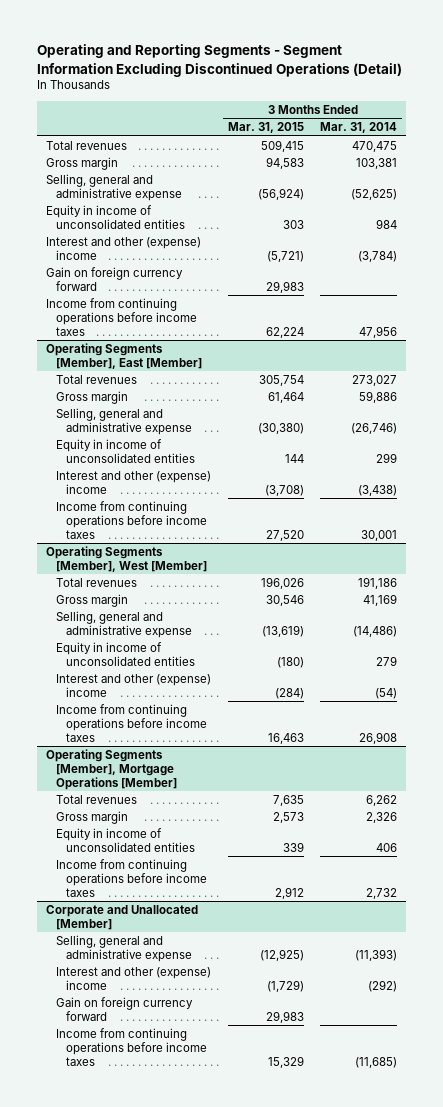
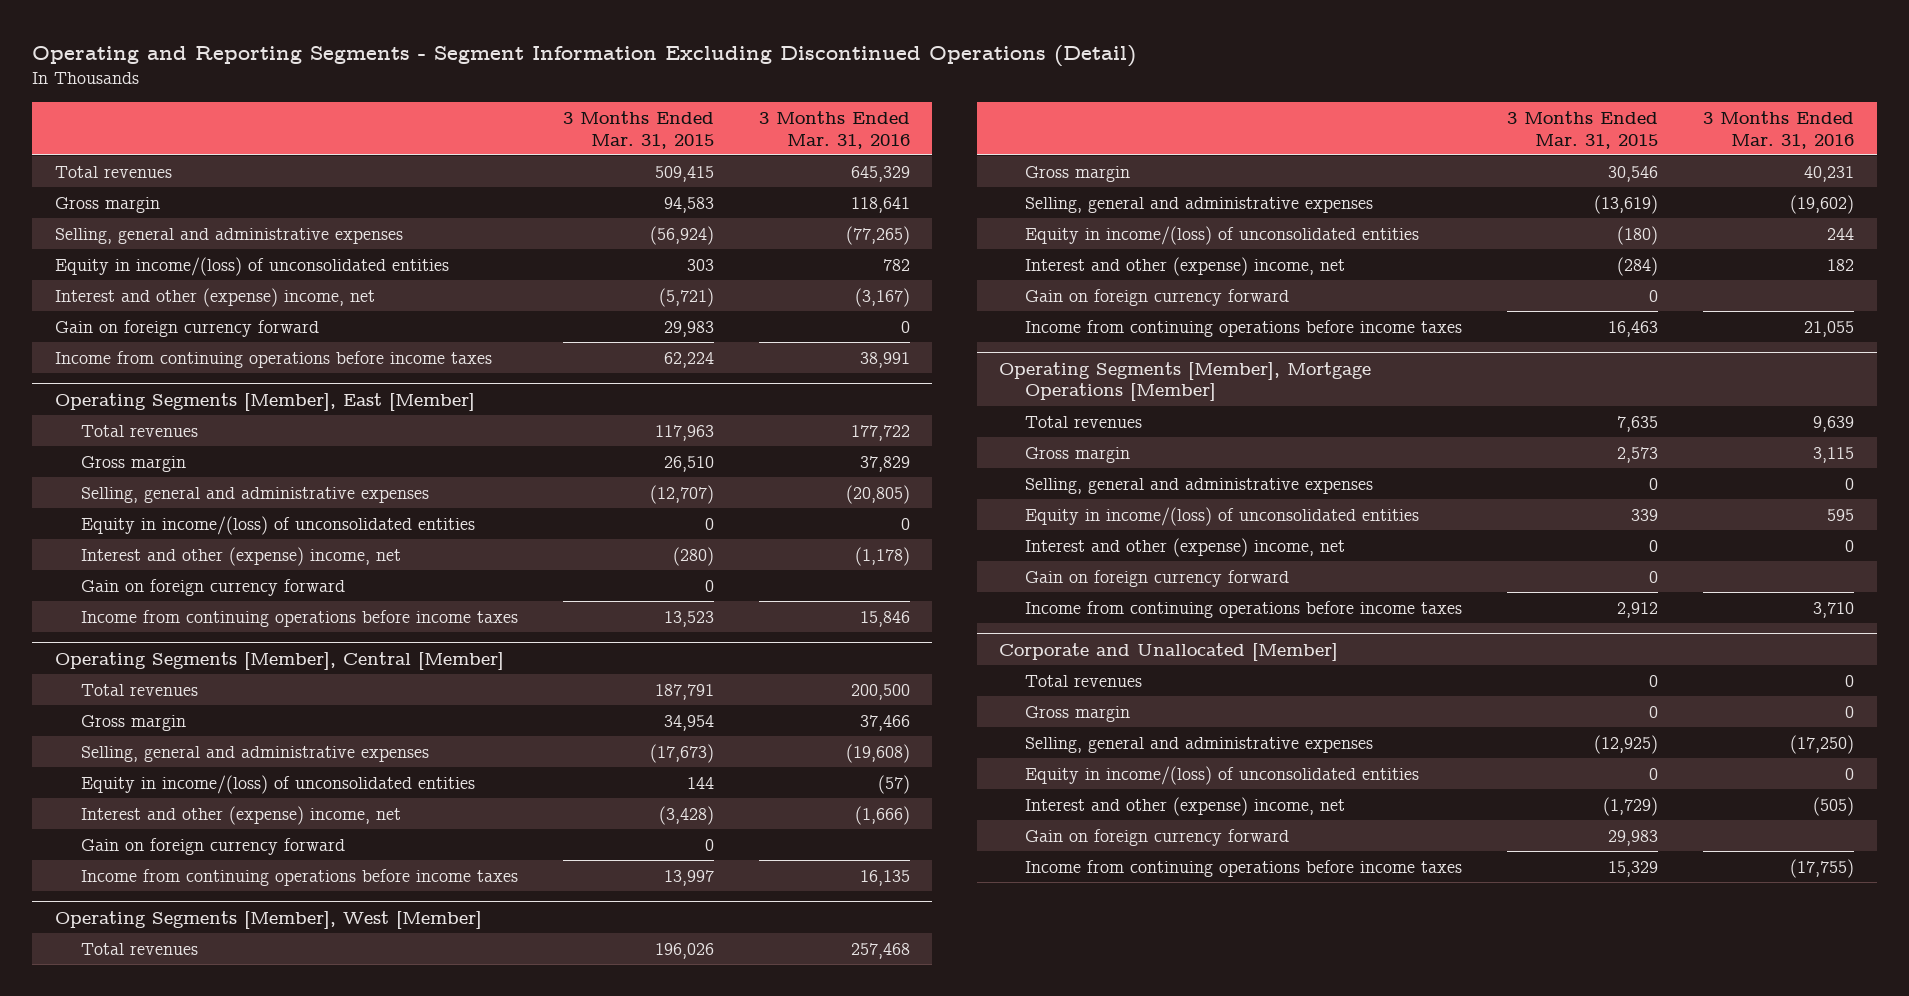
- | 3 Months Ended Mar. 31, 2015 | 3 Months Ended Mar. 31, 2014
+ | 3 Months Ended Mar. 31, 2015 | 3 Months Ended Mar. 31, 2016
- Selling, general and administrative expense | (56,924) | (52,625)
- Equity in income of unconsolidated entities | 303 | 984
- Interest and other (expense) income | (5,721) | (3,784)
+ Selling, general and administrative expenses | (56,924) | (77,265)
+ Equity in income/(loss) of unconsolidated entities | 303 | 782
+ Interest and other (expense) income, net | (5,721) | (3,167)
@ Operating Segments [Member], East [Member]
- Total revenues | 305,754 | 273,027
- Gross margin | 61,464 | 59,886
- Selling, general and administrative expense | (30,380) | (26,746)
- Equity in income of unconsolidated entities | 144 | 299
- Interest and other (expense) income | (3,708) | (3,438)
- Income from continuing operations before income taxes | 27,520 | 30,001
+ Total revenues | 117,963 | 177,722
+ Gross margin | 26,510 | 37,829
+ Selling, general and administrative expenses | (12,707) | (20,805)
+ Equity in income/(loss) of unconsolidated entities | 0 | 0
+ Interest and other (expense) income, net | (280) | (1,178)
+ Gain on foreign currency forward | 0 |
+ Income from continuing operations before income taxes | 13,523 | 15,846
+ Operating Segments [Member], Central [Member]
+ Total revenues | 187,791 | 200,500
+ Gross margin | 34,954 | 37,466
+ Selling, general and administrative expenses | (17,673) | (19,608)
+ Equity in income/(loss) of unconsolidated entities | 144 | (57)
+ Interest and other (expense) income, net | (3,428) | (1,666)
+ Gain on foreign currency forward | 0 |
+ Income from continuing operations before income taxes | 13,997 | 16,135
@ Operating Segments [Member], West [Member]
- Selling, general and administrative expense | (13,619) | (14,486)
- Equity in income of unconsolidated entities | (180) | 279
- Interest and other (expense) income | (284) | (54)
+ Selling, general and administrative expenses | (13,619) | (19,602)
+ Equity in income/(loss) of unconsolidated entities | (180) | 244
+ Interest and other (expense) income, net | (284) | 182
+ Gain on foreign currency forward | 0 |
@ Operating Segments [Member], Mortgage Operations [Member]
- Equity in income of unconsolidated entities | 339 | 406
+ Selling, general and administrative expenses | 0 | 0
+ Equity in income/(loss) of unconsolidated entities | 339 | 595
+ Interest and other (expense) income, net | 0 | 0
+ Gain on foreign currency forward | 0 |
@ Corporate and Unallocated [Member]
- Selling, general and administrative expense | (12,925) | (11,393)
- Interest and other (expense) income | (1,729) | (292)
+ Total revenues | 0 | 0
+ Gross margin | 0 | 0
+ Selling, general and administrative expenses | (12,925) | (17,250)
+ Equity in income/(loss) of unconsolidated entities | 0 | 0
+ Interest and other (expense) income, net | (1,729) | (505)

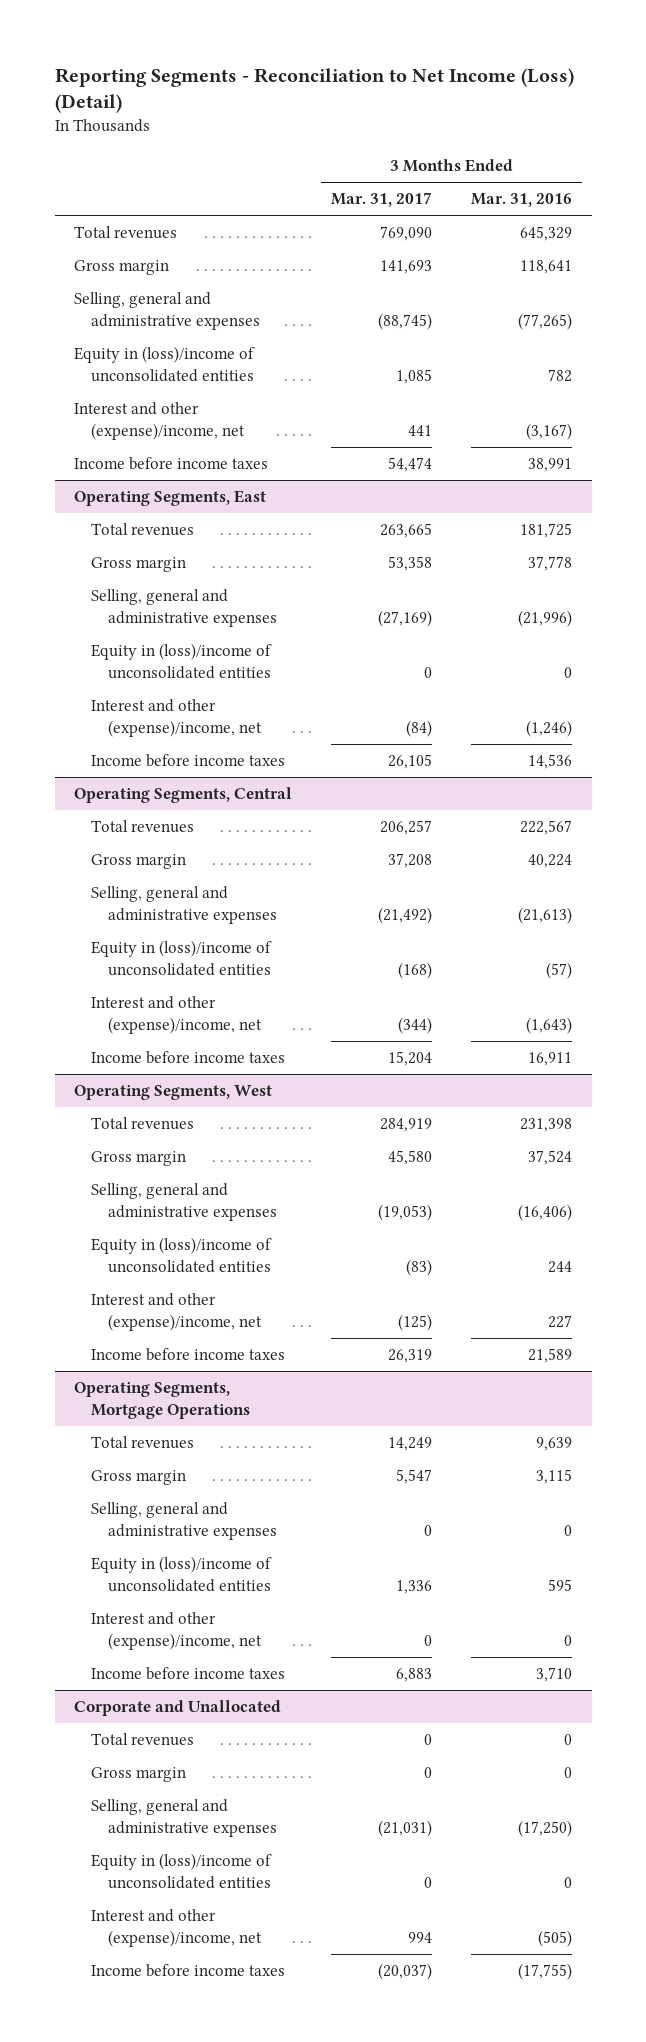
- Operating and Reporting Segments - Segment Information Excluding Discontinued Operations (Detail)
+ Reporting Segments - Reconciliation to Net Income (Loss) (Detail)
- | 3 Months Ended Mar. 31, 2015 | 3 Months Ended Mar. 31, 2016
+ | 3 Months Ended Mar. 31, 2017 | 3 Months Ended Mar. 31, 2016
- Equity in income/(loss) of unconsolidated entities | 303 | 782
- Interest and other (expense) income, net | (5,721) | (3,167)
- Gain on foreign currency forward | 29,983 | 0
- Income from continuing operations before income taxes | 62,224 | 38,991
- Operating Segments [Member], East [Member]
- Total revenues | 117,963 | 177,722
- Gross margin | 26,510 | 37,829
- Selling, general and administrative expenses | (12,707) | (20,805)
- Equity in income/(loss) of unconsolidated entities | 0 | 0
- Interest and other (expense) income, net | (280) | (1,178)
- Gain on foreign currency forward | 0 |
- Income from continuing operations before income taxes | 13,523 | 15,846
- Operating Segments [Member], Central [Member]
- Total revenues | 187,791 | 200,500
- Gross margin | 34,954 | 37,466
- Selling, general and administrative expenses | (17,673) | (19,608)
- Equity in income/(loss) of unconsolidated entities | 144 | (57)
- Interest and other (expense) income, net | (3,428) | (1,666)
- Gain on foreign currency forward | 0 |
- Income from continuing operations before income taxes | 13,997 | 16,135
- Operating Segments [Member], West [Member]
- Total revenues | 196,026 | 257,468
- Gross margin | 30,546 | 40,231
- Selling, general and administrative expenses | (13,619) | (19,602)
- Equity in income/(loss) of unconsolidated entities | (180) | 244
- Interest and other (expense) income, net | (284) | 182
- Gain on foreign currency forward | 0 |
- Income from continuing operations before income taxes | 16,463 | 21,055
- Operating Segments [Member], Mortgage Operations [Member]
+ Equity in (loss)/income of unconsolidated entities | 1,085 | 782
+ Interest and other (expense)/income, net | 441 | (3,167)
+ Income before income taxes | 54,474 | 38,991
+ Operating Segments, East
+ Total revenues | 263,665 | 181,725
+ Gross margin | 53,358 | 37,778
+ Selling, general and administrative expenses | (27,169) | (21,996)
+ Equity in (loss)/income of unconsolidated entities | 0 | 0
+ Interest and other (expense)/income, net | (84) | (1,246)
+ Income before income taxes | 26,105 | 14,536
+ Operating Segments, Central
+ Total revenues | 206,257 | 222,567
+ Gross margin | 37,208 | 40,224
+ Selling, general and administrative expenses | (21,492) | (21,613)
+ Equity in (loss)/income of unconsolidated entities | (168) | (57)
+ Interest and other (expense)/income, net | (344) | (1,643)
+ Income before income taxes | 15,204 | 16,911
+ Operating Segments, West
+ Total revenues | 284,919 | 231,398
+ Gross margin | 45,580 | 37,524
+ Selling, general and administrative expenses | (19,053) | (16,406)
+ Equity in (loss)/income of unconsolidated entities | (83) | 244
+ Interest and other (expense)/income, net | (125) | 227
+ Income before income taxes | 26,319 | 21,589
+ Operating Segments, Mortgage Operations
- Equity in income/(loss) of unconsolidated entities | 339 | 595
- Interest and other (expense) income, net | 0 | 0
- Gain on foreign currency forward | 0 |
- Income from continuing operations before income taxes | 2,912 | 3,710
- Corporate and Unallocated [Member]
+ Equity in (loss)/income of unconsolidated entities | 1,336 | 595
+ Interest and other (expense)/income, net | 0 | 0
+ Income before income taxes | 6,883 | 3,710
+ Corporate and Unallocated
- Equity in income/(loss) of unconsolidated entities | 0 | 0
- Interest and other (expense) income, net | (1,729) | (505)
- Gain on foreign currency forward | 29,983 |
- Income from continuing operations before income taxes | 15,329 | (17,755)
+ Equity in (loss)/income of unconsolidated entities | 0 | 0
+ Interest and other (expense)/income, net | 994 | (505)
+ Income before income taxes | (20,037) | (17,755)

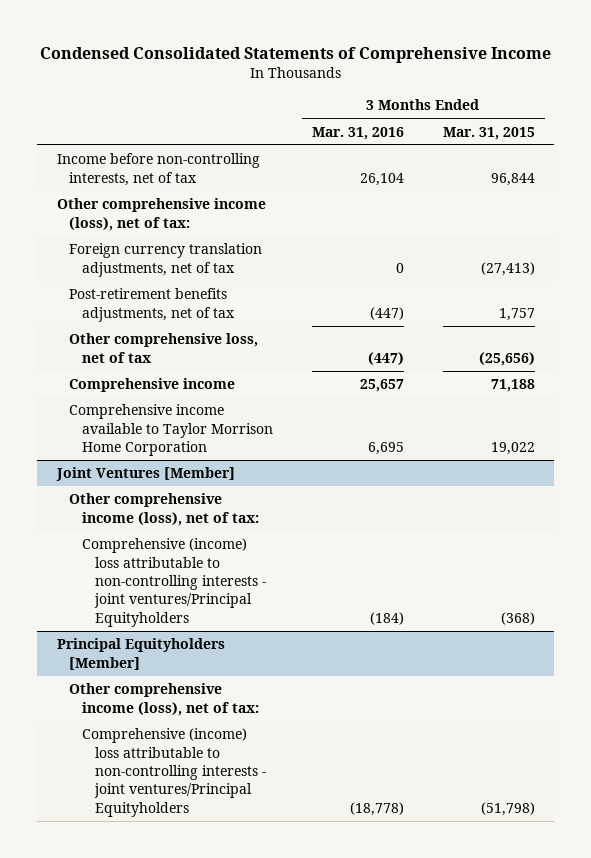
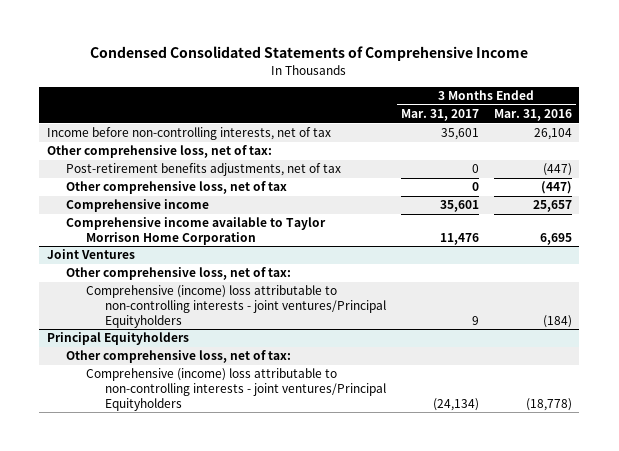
- | 3 Months Ended Mar. 31, 2016 | 3 Months Ended Mar. 31, 2015
+ | 3 Months Ended Mar. 31, 2017 | 3 Months Ended Mar. 31, 2016
- Other comprehensive income (loss), net of tax:
- Foreign currency translation adjustments, net of tax | 0 | (27,413)
+ Other comprehensive loss, net of tax:
- Joint Ventures [Member]
- Other comprehensive income (loss), net of tax:
+ Joint Ventures
+ Other comprehensive loss, net of tax:
- Principal Equityholders [Member]
- Other comprehensive income (loss), net of tax:
+ Principal Equityholders
+ Other comprehensive loss, net of tax:

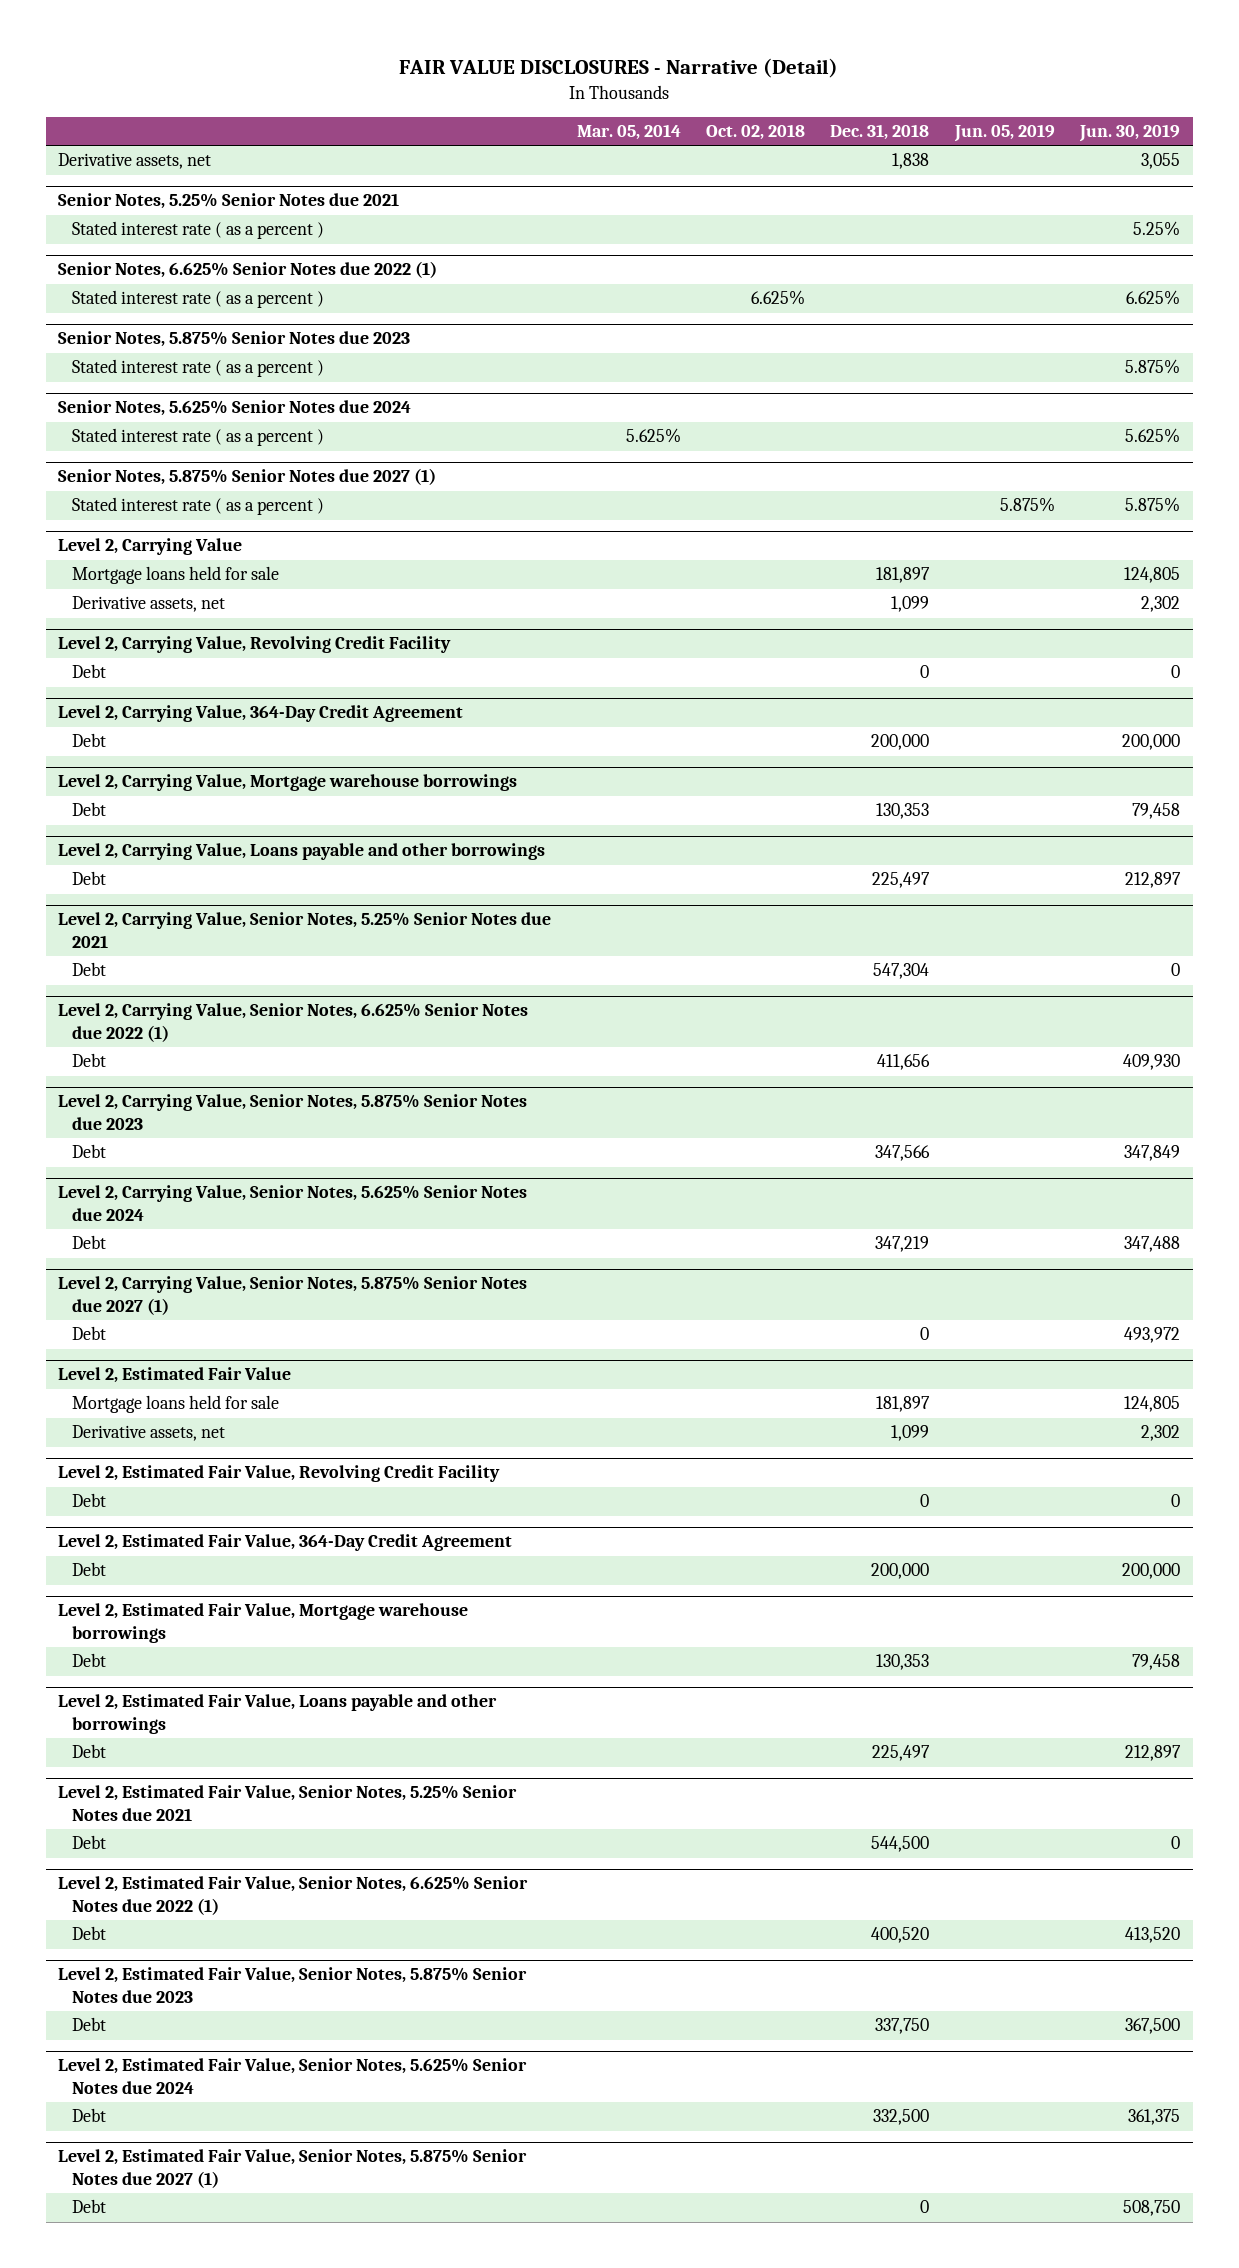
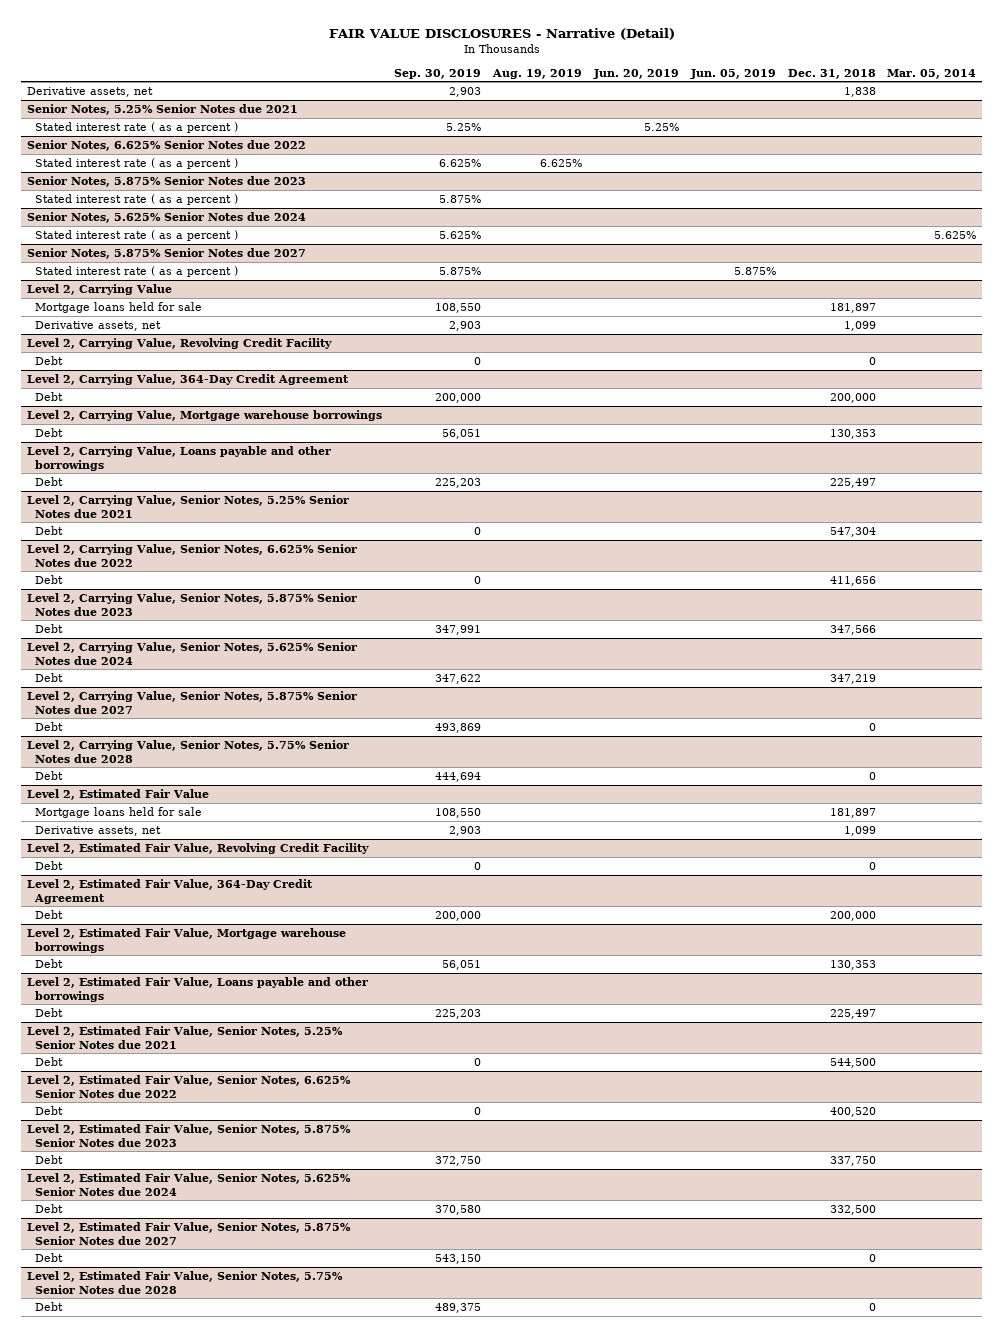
- | Mar. 05, 2014 | Oct. 02, 2018 | Dec. 31, 2018 | Jun. 05, 2019 | Jun. 30, 2019
+ | Sep. 30, 2019 | Aug. 19, 2019 | Jun. 20, 2019 | Jun. 05, 2019 | Dec. 31, 2018 | Mar. 05, 2014
- Senior Notes, 6.625% Senior Notes due 2022 (1)
+ Senior Notes, 6.625% Senior Notes due 2022
- Senior Notes, 5.875% Senior Notes due 2027 (1)
+ Senior Notes, 5.875% Senior Notes due 2027
- Level 2, Carrying Value, Senior Notes, 6.625% Senior Notes due 2022 (1)
+ Level 2, Carrying Value, Senior Notes, 6.625% Senior Notes due 2022
- Level 2, Carrying Value, Senior Notes, 5.875% Senior Notes due 2027 (1)
+ Level 2, Carrying Value, Senior Notes, 5.875% Senior Notes due 2027
+ Level 2, Carrying Value, Senior Notes, 5.75% Senior Notes due 2028
+ Debt | 444,694 | | | | 0 |
- Level 2, Estimated Fair Value, Senior Notes, 6.625% Senior Notes due 2022 (1)
+ Level 2, Estimated Fair Value, Senior Notes, 6.625% Senior Notes due 2022
- Level 2, Estimated Fair Value, Senior Notes, 5.875% Senior Notes due 2027 (1)
+ Level 2, Estimated Fair Value, Senior Notes, 5.875% Senior Notes due 2027
+ Level 2, Estimated Fair Value, Senior Notes, 5.75% Senior Notes due 2028
+ Debt | 489,375 | | | | 0 |

